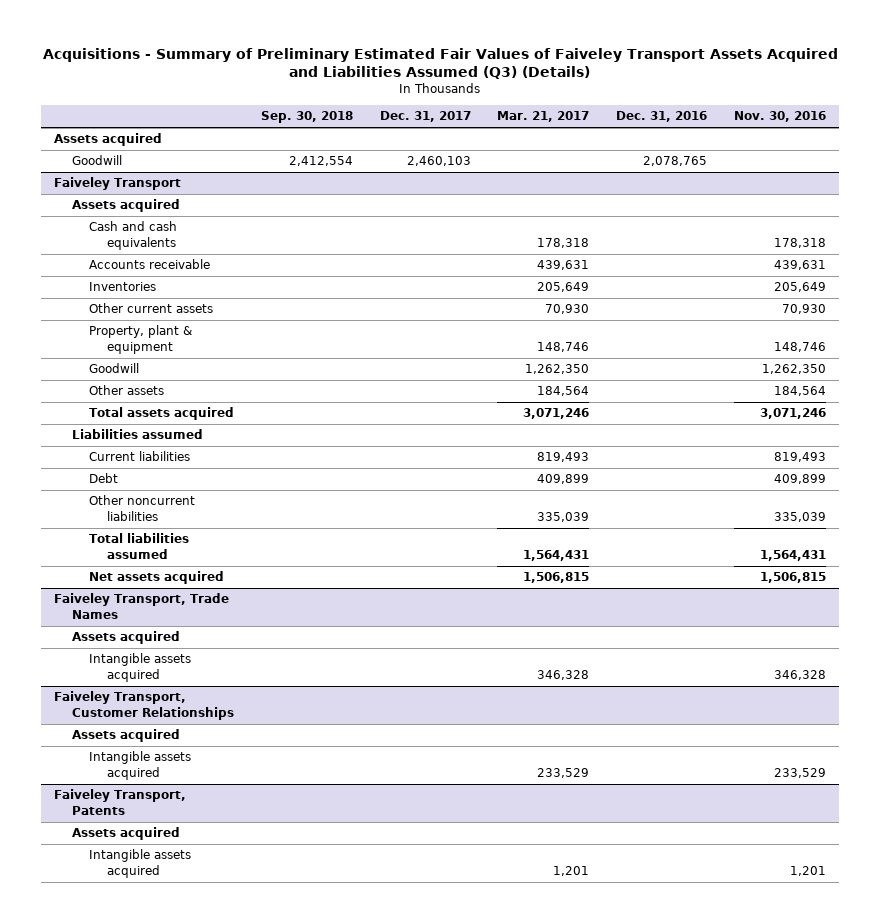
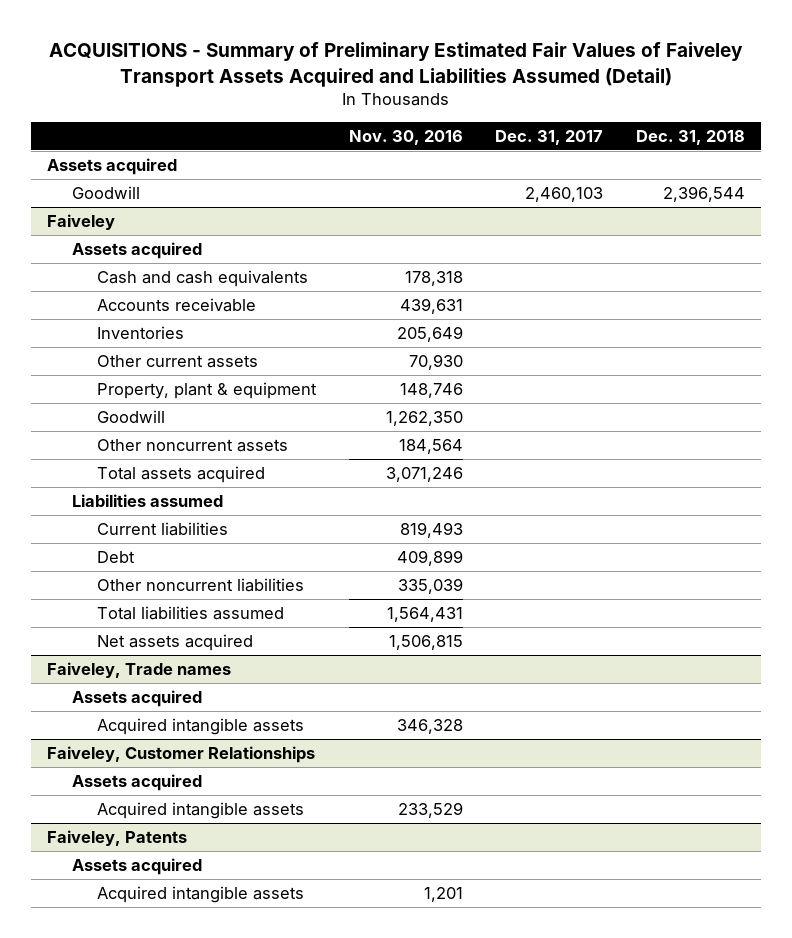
- Acquisitions - Summary of Preliminary Estimated Fair Values of Faiveley Transport Assets Acquired and Liabilities Assumed (Q3) (Details)
+ ACQUISITIONS - Summary of Preliminary Estimated Fair Values of Faiveley Transport Assets Acquired and Liabilities Assumed (Detail)
- | Sep. 30, 2018 | Dec. 31, 2017 | Mar. 21, 2017 | Dec. 31, 2016 | Nov. 30, 2016
+ | Nov. 30, 2016 | Dec. 31, 2017 | Dec. 31, 2018
- Faiveley Transport
+ Faiveley
- Other assets | | | 184,564 | | 184,564
+ Other noncurrent assets | 184,564 | |
- Faiveley Transport, Trade Names
+ Faiveley, Trade names
- Intangible assets acquired | | | 346,328 | | 346,328
- Faiveley Transport, Customer Relationships
+ Acquired intangible assets | 346,328 | |
+ Faiveley, Customer Relationships
- Intangible assets acquired | | | 233,529 | | 233,529
- Faiveley Transport, Patents
+ Acquired intangible assets | 233,529 | |
+ Faiveley, Patents
- Intangible assets acquired | | | 1,201 | | 1,201
+ Acquired intangible assets | 1,201 | |

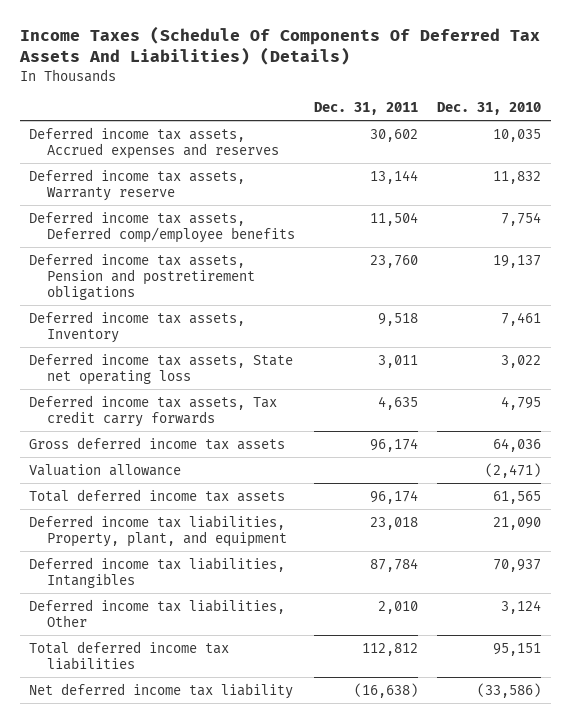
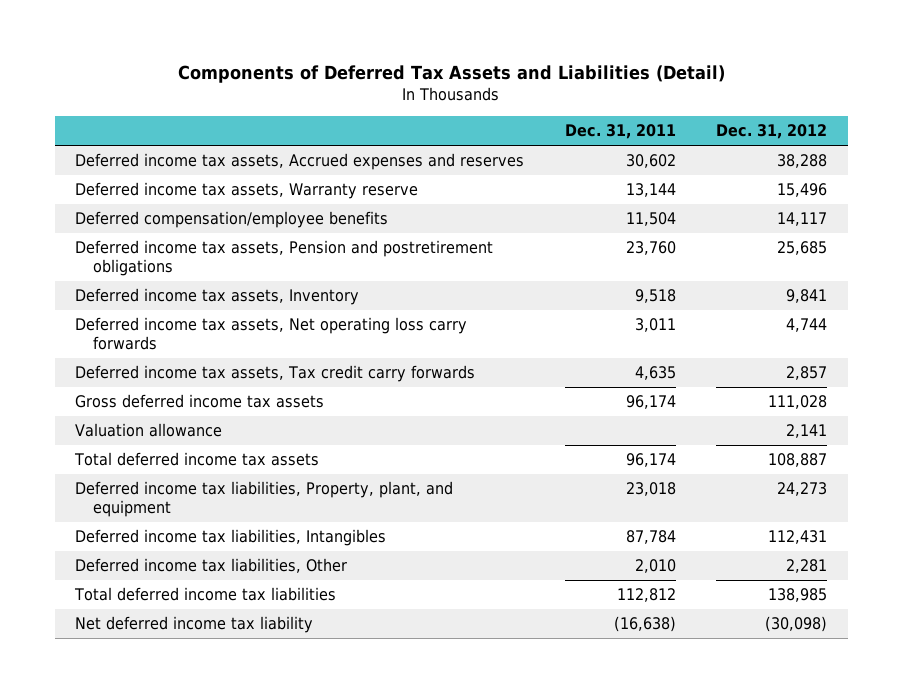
- Income Taxes (Schedule Of Components Of Deferred Tax Assets And Liabilities) (Details)
+ Components of Deferred Tax Assets and Liabilities (Detail)
- | Dec. 31, 2011 | Dec. 31, 2010
+ | Dec. 31, 2011 | Dec. 31, 2012
- Deferred income tax assets, Deferred comp/employee benefits | 11,504 | 7,754
+ Deferred compensation/employee benefits | 11,504 | 14,117
- Deferred income tax assets, State net operating loss | 3,011 | 3,022
+ Deferred income tax assets, Net operating loss carry forwards | 3,011 | 4,744

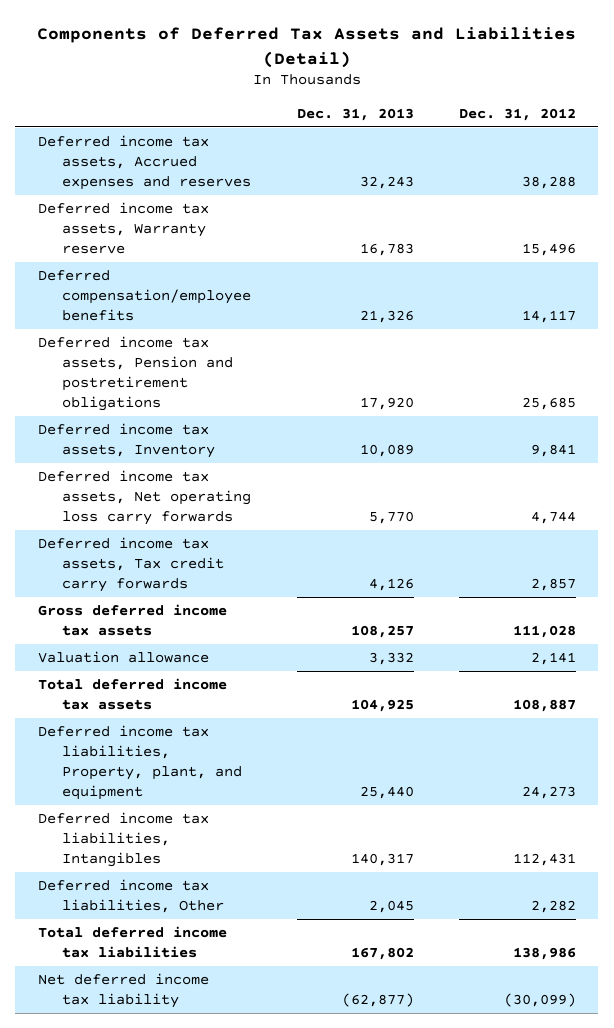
- | Dec. 31, 2011 | Dec. 31, 2012
+ | Dec. 31, 2013 | Dec. 31, 2012
- Deferred income tax liabilities, Other | 2,010 | 2,281
- Total deferred income tax liabilities | 112,812 | 138,985
- Net deferred income tax liability | (16,638) | (30,098)
+ Deferred income tax liabilities, Other | 2,045 | 2,282
+ Total deferred income tax liabilities | 167,802 | 138,986
+ Net deferred income tax liability | (62,877) | (30,099)

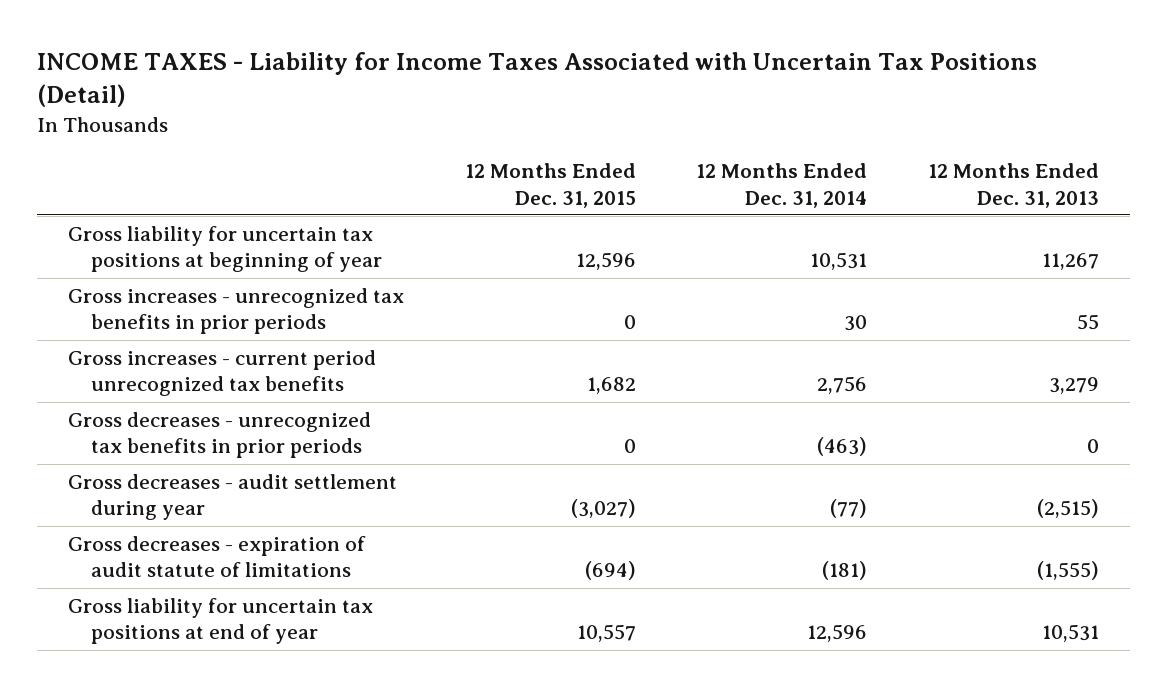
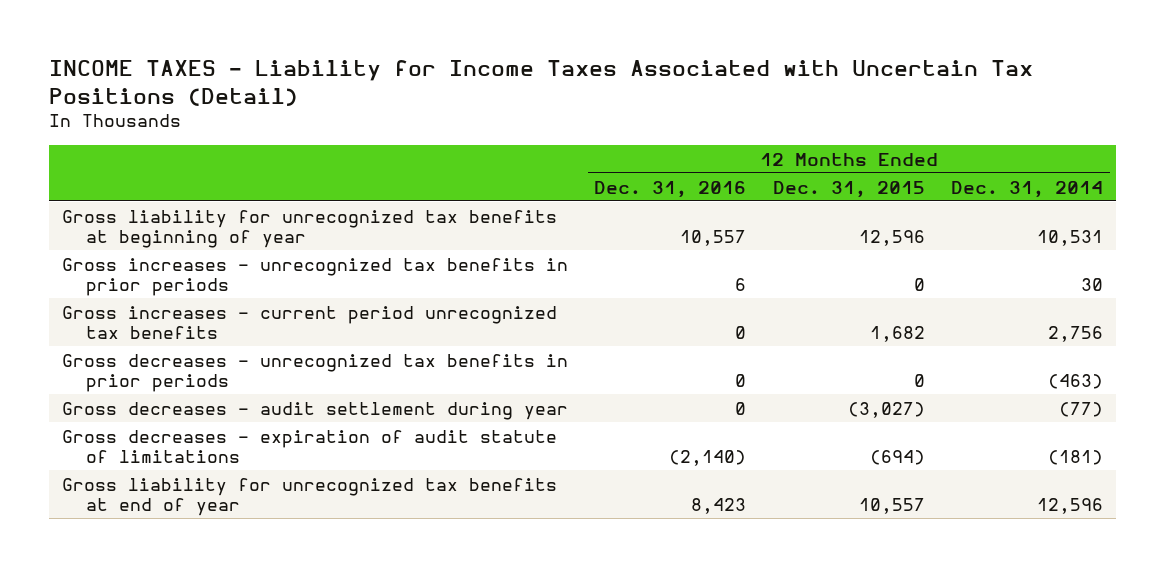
- | 12 Months Ended Dec. 31, 2015 | 12 Months Ended Dec. 31, 2014 | 12 Months Ended Dec. 31, 2013
+ | 12 Months Ended Dec. 31, 2016 | 12 Months Ended Dec. 31, 2015 | 12 Months Ended Dec. 31, 2014
- Gross liability for uncertain tax positions at beginning of year | 12,596 | 10,531 | 11,267
+ Gross liability for unrecognized tax benefits at beginning of year | 10,557 | 12,596 | 10,531
- Gross liability for uncertain tax positions at end of year | 10,557 | 12,596 | 10,531
+ Gross liability for unrecognized tax benefits at end of year | 8,423 | 10,557 | 12,596

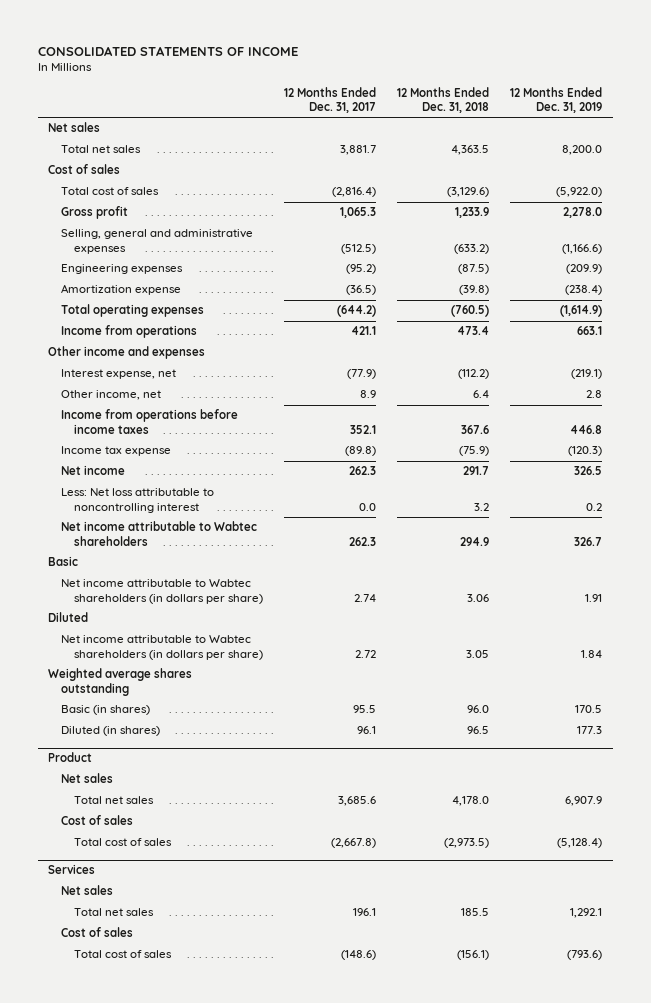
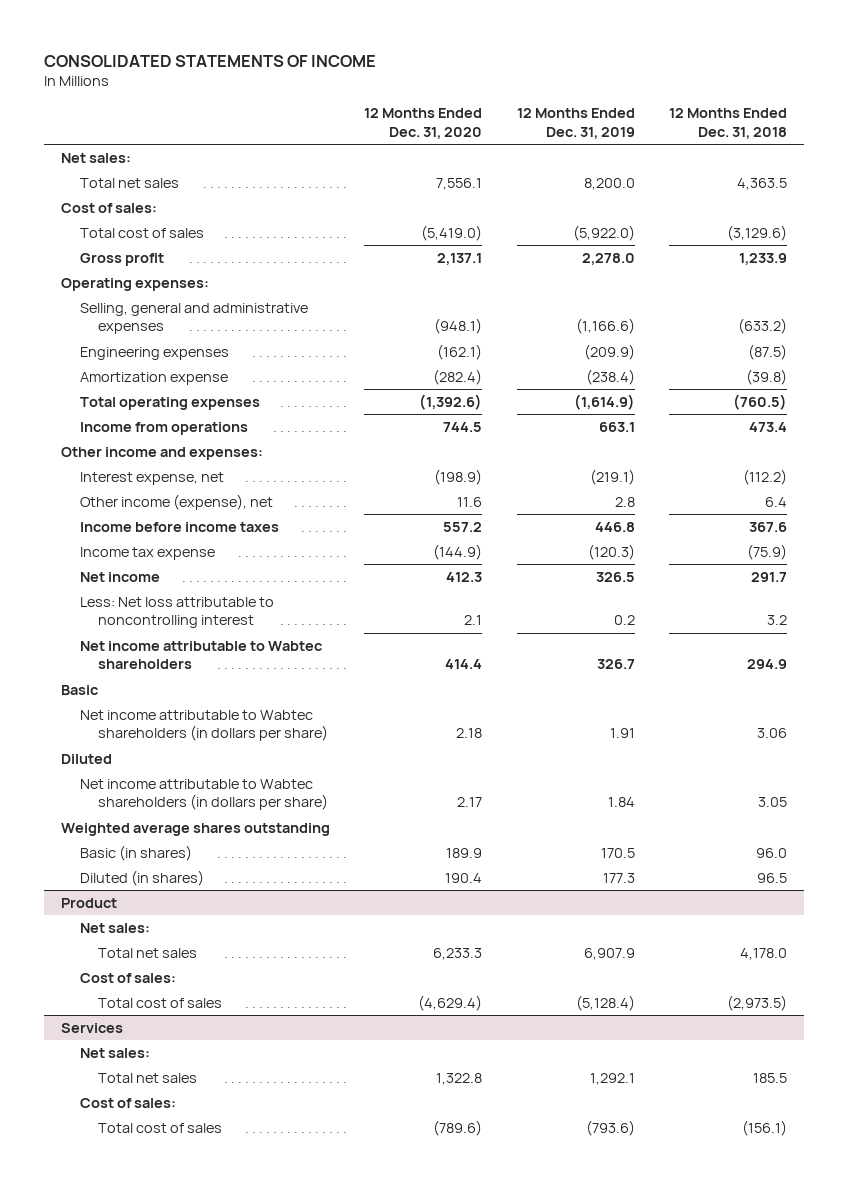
- | 12 Months Ended Dec. 31, 2017 | 12 Months Ended Dec. 31, 2018 | 12 Months Ended Dec. 31, 2019
+ | 12 Months Ended Dec. 31, 2020 | 12 Months Ended Dec. 31, 2019 | 12 Months Ended Dec. 31, 2018
- Net sales
+ Net sales:
- Cost of sales
+ Cost of sales:
+ Operating expenses:
- Other income and expenses
+ Other income and expenses:
- Other income, net | 8.9 | 6.4 | 2.8
- Income from operations before income taxes | 352.1 | 367.6 | 446.8
+ Other income (expense), net | 11.6 | 2.8 | 6.4
+ Income before income taxes | 557.2 | 446.8 | 367.6
@ Product
- Net sales
+ Net sales:
- Cost of sales
+ Cost of sales:
@ Services
- Net sales
+ Net sales:
- Cost of sales
+ Cost of sales:

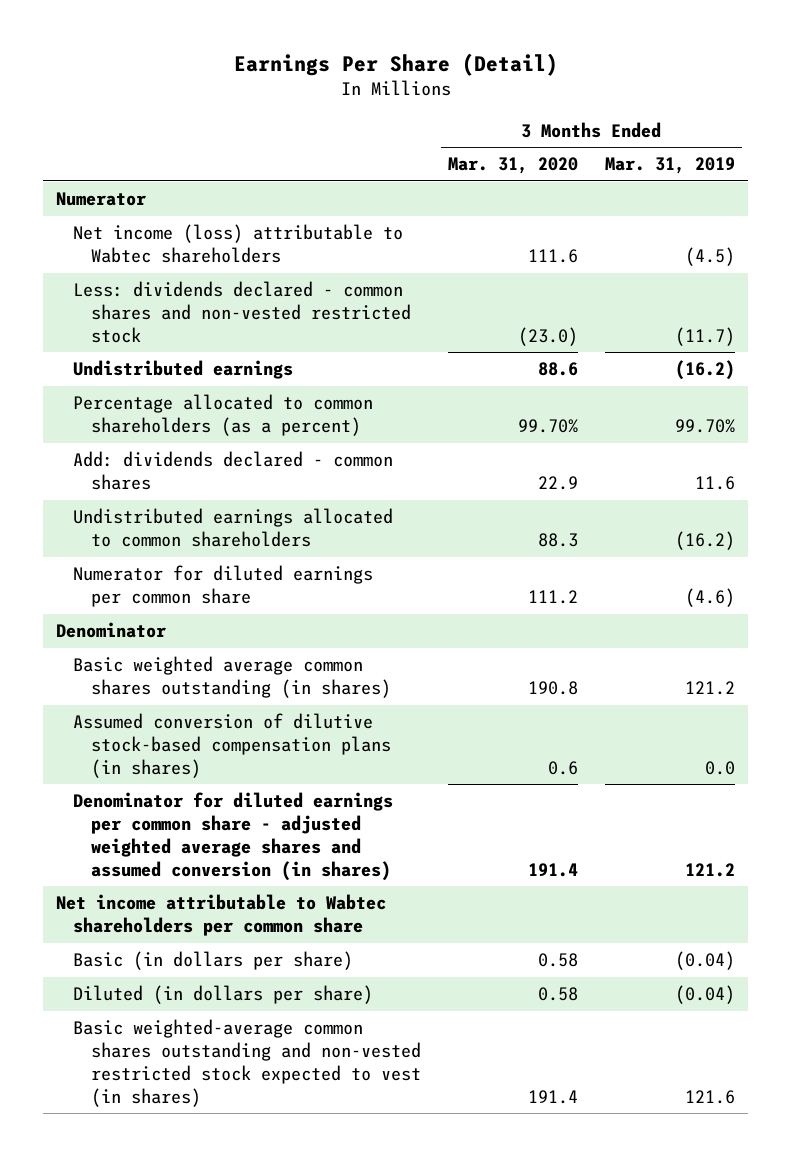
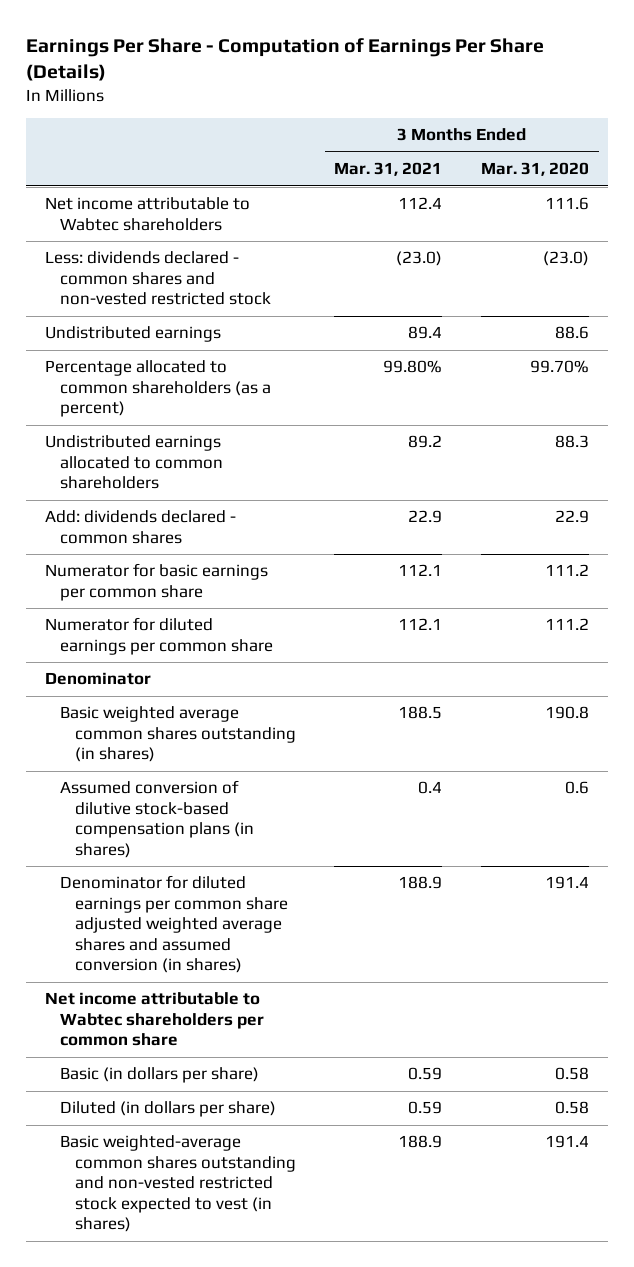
- Earnings Per Share (Detail)
+ Earnings Per Share - Computation of Earnings Per Share (Details)
- | 3 Months Ended Mar. 31, 2020 | 3 Months Ended Mar. 31, 2019
+ | 3 Months Ended Mar. 31, 2021 | 3 Months Ended Mar. 31, 2020
- Numerator
- Net income (loss) attributable to Wabtec shareholders | 111.6 | (4.5)
+ Net income attributable to Wabtec shareholders | 112.4 | 111.6
moved down: Add: dividends declared - common shares | 22.9 | 22.9
+ Numerator for basic earnings per common share | 112.1 | 111.2
- Denominator for diluted earnings per common share - adjusted weighted average shares and assumed conversion (in shares) | 191.4 | 121.2
+ Denominator for diluted earnings per common share adjusted weighted average shares and assumed conversion (in shares) | 188.9 | 191.4

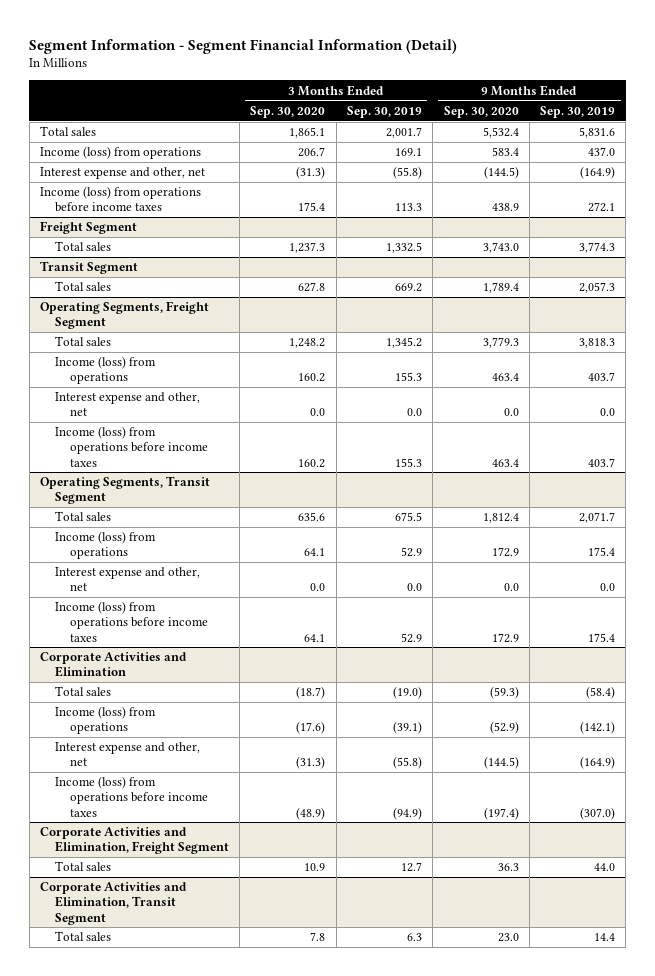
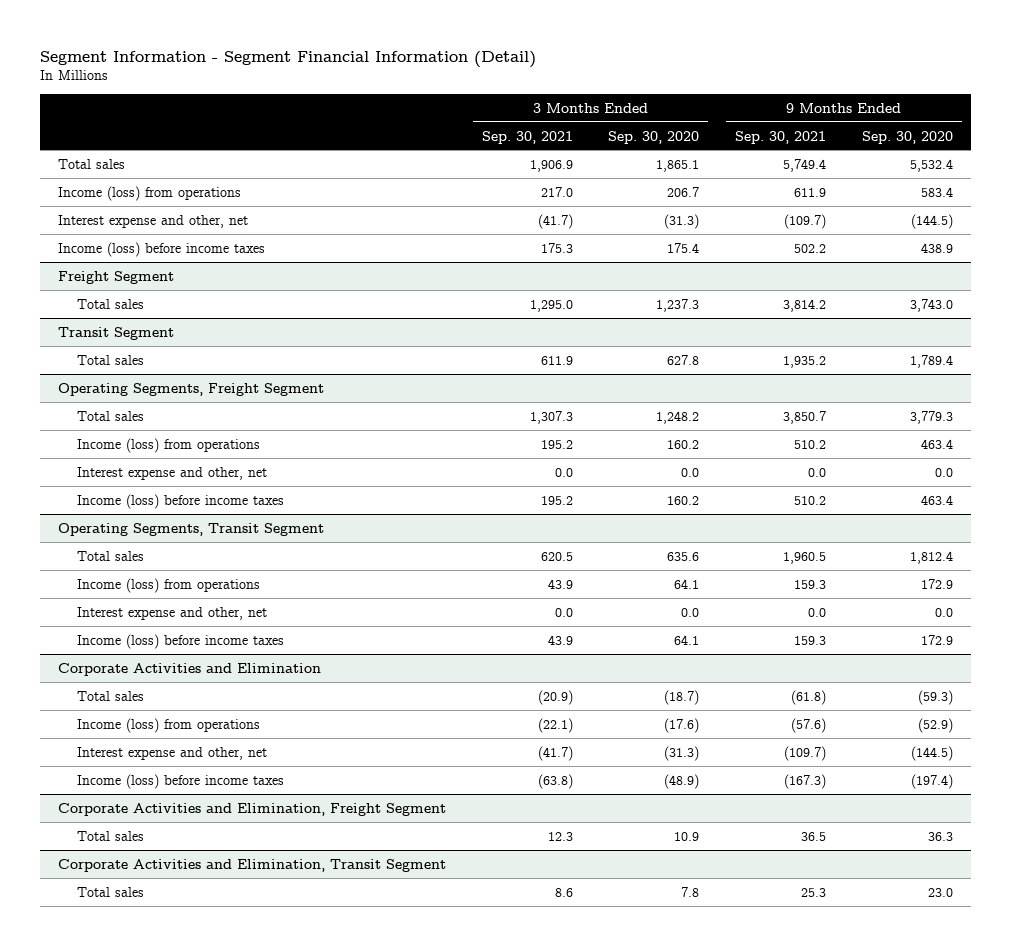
- | 3 Months Ended Sep. 30, 2020 | 3 Months Ended Sep. 30, 2019 | 9 Months Ended Sep. 30, 2020 | 9 Months Ended Sep. 30, 2019
+ | 3 Months Ended Sep. 30, 2021 | 3 Months Ended Sep. 30, 2020 | 9 Months Ended Sep. 30, 2021 | 9 Months Ended Sep. 30, 2020
- Income (loss) from operations before income taxes | 175.4 | 113.3 | 438.9 | 272.1
+ Income (loss) before income taxes | 175.3 | 175.4 | 502.2 | 438.9
@ Operating Segments, Freight Segment
- Income (loss) from operations before income taxes | 160.2 | 155.3 | 463.4 | 403.7
+ Income (loss) before income taxes | 195.2 | 160.2 | 510.2 | 463.4
@ Operating Segments, Transit Segment
- Income (loss) from operations before income taxes | 64.1 | 52.9 | 172.9 | 175.4
+ Income (loss) before income taxes | 43.9 | 64.1 | 159.3 | 172.9
@ Corporate Activities and Elimination
- Income (loss) from operations before income taxes | (48.9) | (94.9) | (197.4) | (307.0)
+ Income (loss) before income taxes | (63.8) | (48.9) | (167.3) | (197.4)

